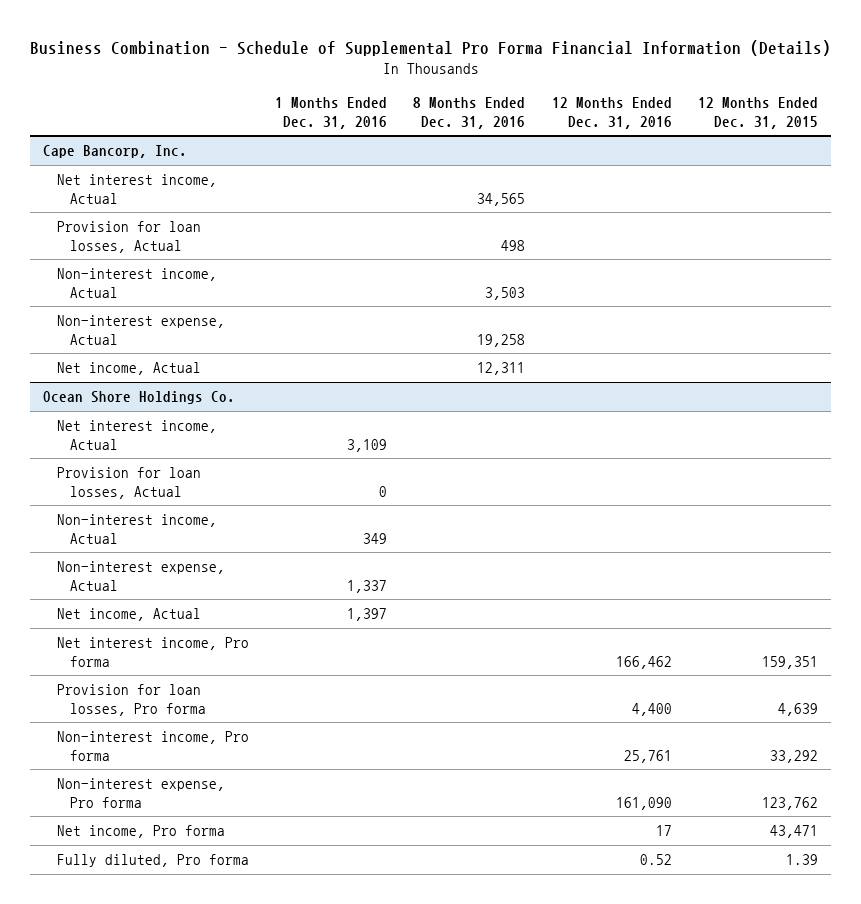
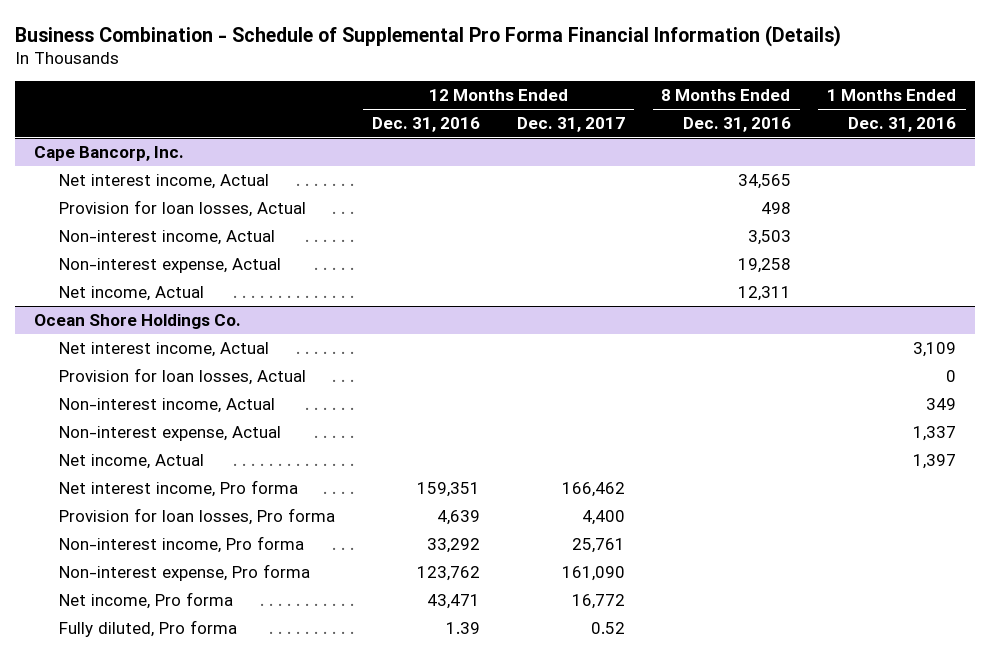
- | 1 Months Ended Dec. 31, 2016 | 8 Months Ended Dec. 31, 2016 | 12 Months Ended Dec. 31, 2016 | 12 Months Ended Dec. 31, 2015
+ | 12 Months Ended Dec. 31, 2016 | 12 Months Ended Dec. 31, 2017 | 8 Months Ended Dec. 31, 2016 | 1 Months Ended Dec. 31, 2016
@ Ocean Shore Holdings Co.
- Net interest income, Pro forma | | | 166,462 | 159,351
- Provision for loan losses, Pro forma | | | 4,400 | 4,639
- Non-interest income, Pro forma | | | 25,761 | 33,292
- Non-interest expense, Pro forma | | | 161,090 | 123,762
- Net income, Pro forma | | | 17 | 43,471
- Fully diluted, Pro forma | | | 0.52 | 1.39
+ Net interest income, Pro forma | 159,351 | 166,462 | |
+ Provision for loan losses, Pro forma | 4,639 | 4,400 | |
+ Non-interest income, Pro forma | 33,292 | 25,761 | |
+ Non-interest expense, Pro forma | 123,762 | 161,090 | |
+ Net income, Pro forma | 43,471 | 16,772 | |
+ Fully diluted, Pro forma | 1.39 | 0.52 | |

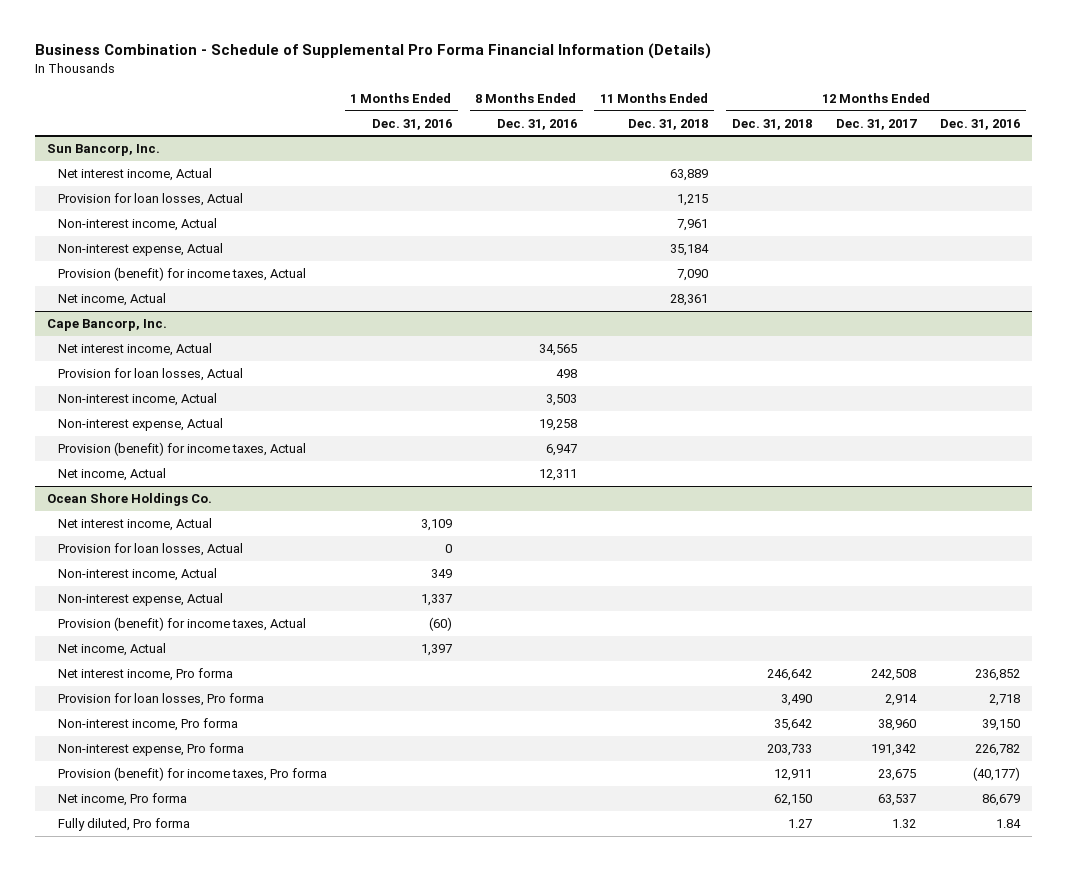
- | 12 Months Ended Dec. 31, 2016 | 12 Months Ended Dec. 31, 2017 | 8 Months Ended Dec. 31, 2016 | 1 Months Ended Dec. 31, 2016
+ | 1 Months Ended Dec. 31, 2016 | 8 Months Ended Dec. 31, 2016 | 11 Months Ended Dec. 31, 2018 | 12 Months Ended Dec. 31, 2018 | 12 Months Ended Dec. 31, 2017 | 12 Months Ended Dec. 31, 2016
+ Sun Bancorp, Inc.
+ Net interest income, Actual | | | 63,889 | | |
+ Provision for loan losses, Actual | | | 1,215 | | |
+ Non-interest income, Actual | | | 7,961 | | |
+ Non-interest expense, Actual | | | 35,184 | | |
+ Provision (benefit) for income taxes, Actual | | | 7,090 | | |
+ Net income, Actual | | | 28,361 | | |
@ Cape Bancorp, Inc.
+ Provision (benefit) for income taxes, Actual | | 6,947 | | | |
@ Ocean Shore Holdings Co.
+ Provision (benefit) for income taxes, Actual | (60) | | | | |
- Net interest income, Pro forma | 159,351 | 166,462 | |
- Provision for loan losses, Pro forma | 4,639 | 4,400 | |
- Non-interest income, Pro forma | 33,292 | 25,761 | |
- Non-interest expense, Pro forma | 123,762 | 161,090 | |
- Net income, Pro forma | 43,471 | 16,772 | |
- Fully diluted, Pro forma | 1.39 | 0.52 | |
+ Net interest income, Pro forma | | | | 246,642 | 242,508 | 236,852
+ Provision for loan losses, Pro forma | | | | 3,490 | 2,914 | 2,718
+ Non-interest income, Pro forma | | | | 35,642 | 38,960 | 39,150
+ Non-interest expense, Pro forma | | | | 203,733 | 191,342 | 226,782
+ Provision (benefit) for income taxes, Pro forma | | | | 12,911 | 23,675 | (40,177)
+ Net income, Pro forma | | | | 62,150 | 63,537 | 86,679
+ Fully diluted, Pro forma | | | | 1.27 | 1.32 | 1.84

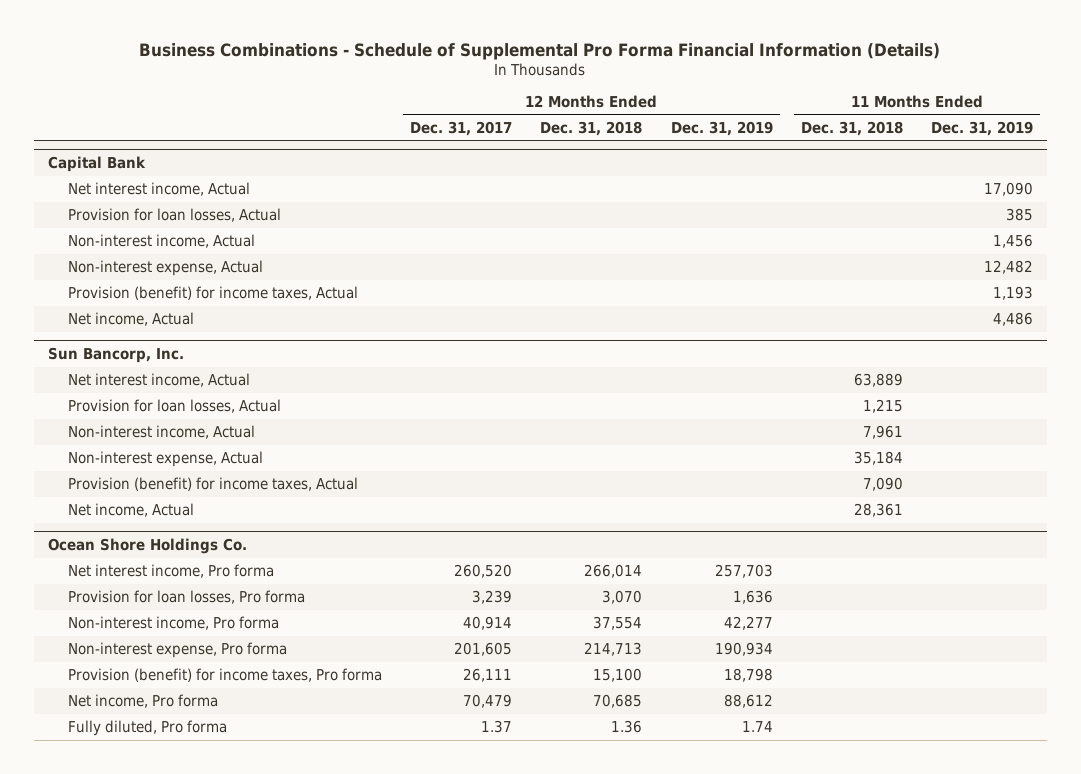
- Business Combination - Schedule of Supplemental Pro Forma Financial Information (Details)
+ Business Combinations - Schedule of Supplemental Pro Forma Financial Information (Details)
- | 1 Months Ended Dec. 31, 2016 | 8 Months Ended Dec. 31, 2016 | 11 Months Ended Dec. 31, 2018 | 12 Months Ended Dec. 31, 2018 | 12 Months Ended Dec. 31, 2017 | 12 Months Ended Dec. 31, 2016
+ | 12 Months Ended Dec. 31, 2017 | 12 Months Ended Dec. 31, 2018 | 12 Months Ended Dec. 31, 2019 | 11 Months Ended Dec. 31, 2018 | 11 Months Ended Dec. 31, 2019
+ Capital Bank
+ Net interest income, Actual | | | | | 17,090
+ Provision for loan losses, Actual | | | | | 385
+ Non-interest income, Actual | | | | | 1,456
+ Non-interest expense, Actual | | | | | 12,482
+ Provision (benefit) for income taxes, Actual | | | | | 1,193
+ Net income, Actual | | | | | 4,486
- Cape Bancorp, Inc.
- Net interest income, Actual | | 34,565 | | | |
- Provision for loan losses, Actual | | 498 | | | |
- Non-interest income, Actual | | 3,503 | | | |
- Non-interest expense, Actual | | 19,258 | | | |
- Provision (benefit) for income taxes, Actual | | 6,947 | | | |
- Net income, Actual | | 12,311 | | | |
@ Ocean Shore Holdings Co.
- Net interest income, Actual | 3,109 | | | | |
- Provision for loan losses, Actual | 0 | | | | |
- Non-interest income, Actual | 349 | | | | |
- Non-interest expense, Actual | 1,337 | | | | |
- Provision (benefit) for income taxes, Actual | (60) | | | | |
- Net income, Actual | 1,397 | | | | |
- Net interest income, Pro forma | | | | 246,642 | 242,508 | 236,852
- Provision for loan losses, Pro forma | | | | 3,490 | 2,914 | 2,718
- Non-interest income, Pro forma | | | | 35,642 | 38,960 | 39,150
- Non-interest expense, Pro forma | | | | 203,733 | 191,342 | 226,782
- Provision (benefit) for income taxes, Pro forma | | | | 12,911 | 23,675 | (40,177)
- Net income, Pro forma | | | | 62,150 | 63,537 | 86,679
- Fully diluted, Pro forma | | | | 1.27 | 1.32 | 1.84
+ Net interest income, Pro forma | 260,520 | 266,014 | 257,703 | |
+ Provision for loan losses, Pro forma | 3,239 | 3,070 | 1,636 | |
+ Non-interest income, Pro forma | 40,914 | 37,554 | 42,277 | |
+ Non-interest expense, Pro forma | 201,605 | 214,713 | 190,934 | |
+ Provision (benefit) for income taxes, Pro forma | 26,111 | 15,100 | 18,798 | |
+ Net income, Pro forma | 70,479 | 70,685 | 88,612 | |
+ Fully diluted, Pro forma | 1.37 | 1.36 | 1.74 | |

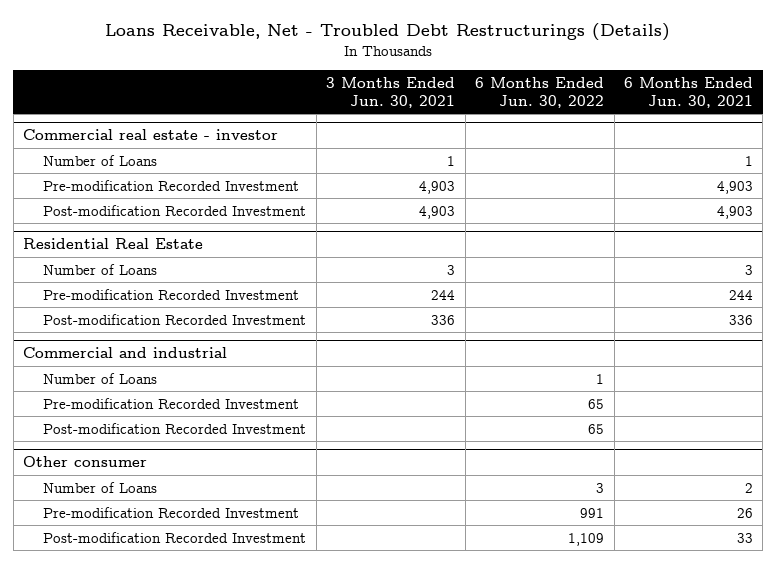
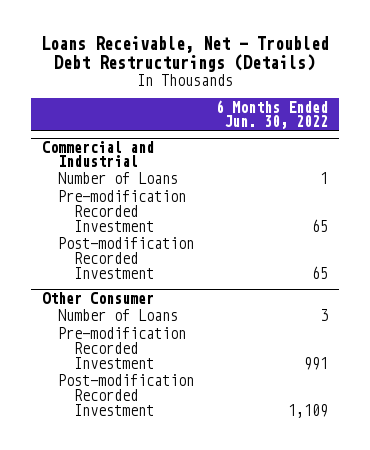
- | 3 Months Ended Jun. 30, 2021 | 6 Months Ended Jun. 30, 2022 | 6 Months Ended Jun. 30, 2021
+ | 6 Months Ended Jun. 30, 2022
- Commercial real estate - investor
- Number of Loans | 1 | | 1
- Pre-modification Recorded Investment | 4,903 | | 4,903
- Post-modification Recorded Investment | 4,903 | | 4,903
- Residential Real Estate
- Number of Loans | 3 | | 3
- Pre-modification Recorded Investment | 244 | | 244
- Post-modification Recorded Investment | 336 | | 336
- Commercial and industrial
+ Commercial and Industrial
- Other consumer
+ Other Consumer

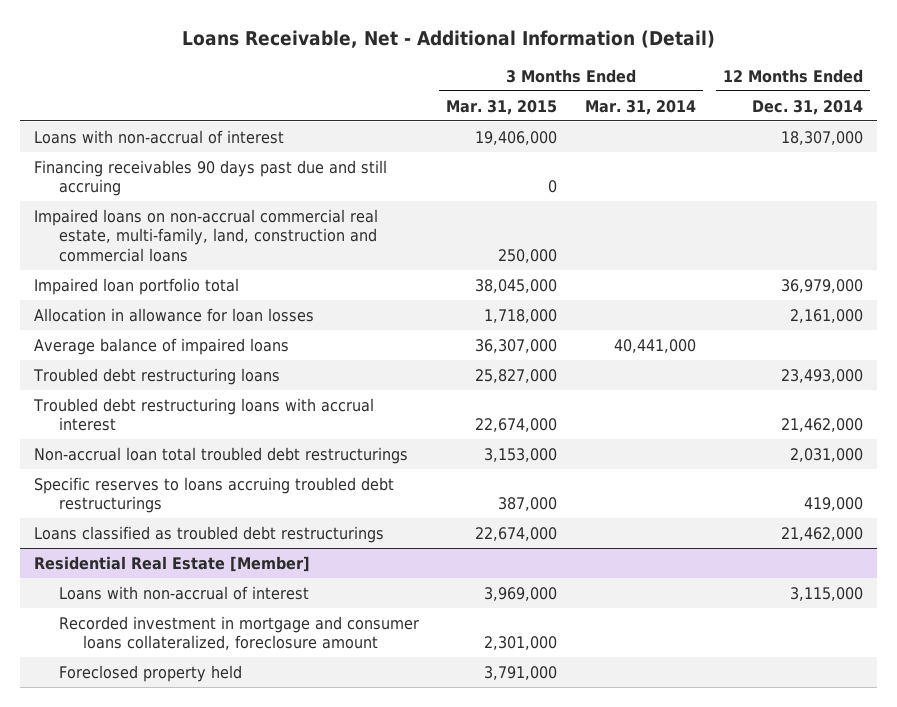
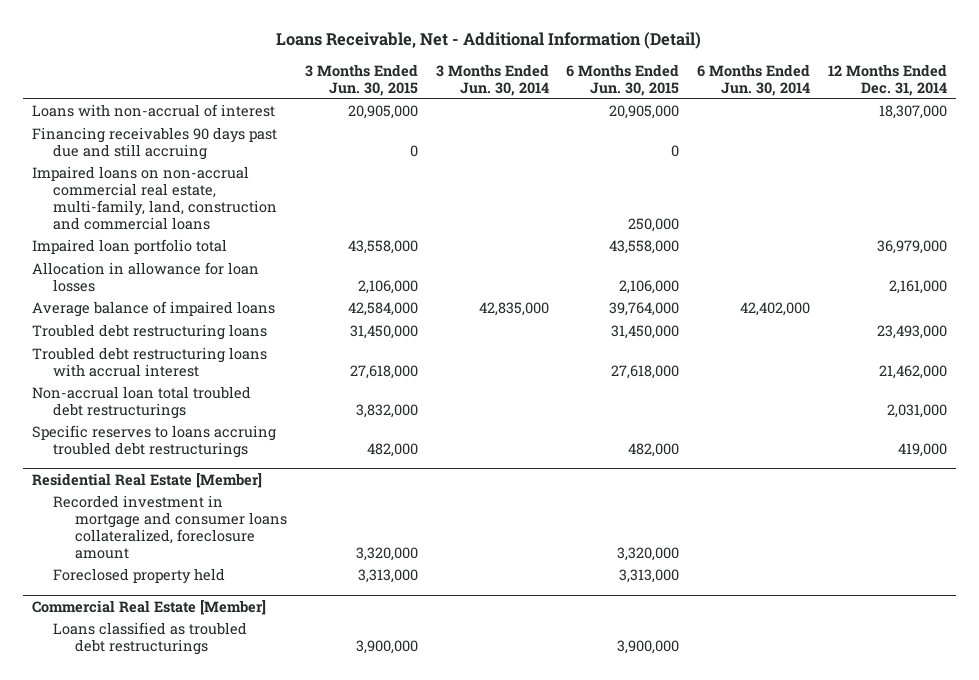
- | 3 Months Ended Mar. 31, 2015 | 3 Months Ended Mar. 31, 2014 | 12 Months Ended Dec. 31, 2014
+ | 3 Months Ended Jun. 30, 2015 | 3 Months Ended Jun. 30, 2014 | 6 Months Ended Jun. 30, 2015 | 6 Months Ended Jun. 30, 2014 | 12 Months Ended Dec. 31, 2014
- Loans classified as troubled debt restructurings | 22,674,000 | | 21,462,000
@ Residential Real Estate [Member]
- Loans with non-accrual of interest | 3,969,000 | | 3,115,000
+ Commercial Real Estate [Member]
+ Loans classified as troubled debt restructurings | 3,900,000 | | 3,900,000 | |

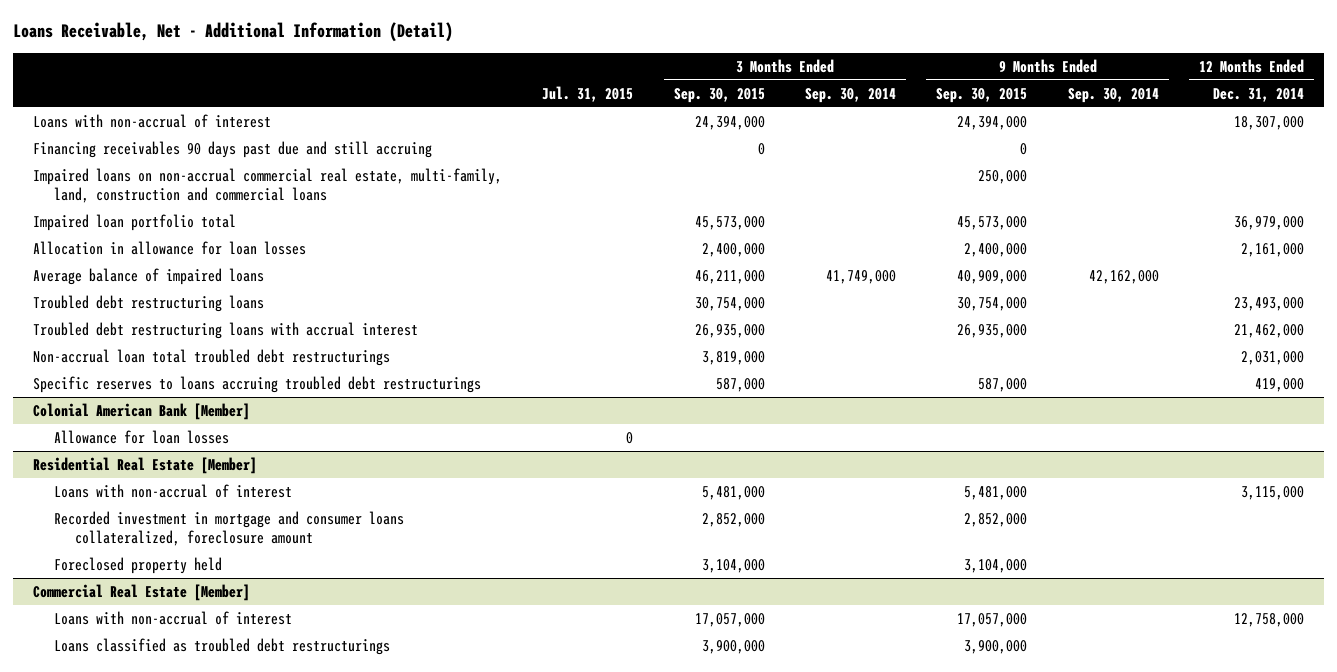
- | 3 Months Ended Jun. 30, 2015 | 3 Months Ended Jun. 30, 2014 | 6 Months Ended Jun. 30, 2015 | 6 Months Ended Jun. 30, 2014 | 12 Months Ended Dec. 31, 2014
+ | Jul. 31, 2015 | 3 Months Ended Sep. 30, 2015 | 3 Months Ended Sep. 30, 2014 | 9 Months Ended Sep. 30, 2015 | 9 Months Ended Sep. 30, 2014 | 12 Months Ended Dec. 31, 2014
+ Colonial American Bank [Member]
+ Allowance for loan losses | 0 | | | | |
@ Residential Real Estate [Member]
+ Loans with non-accrual of interest | | 5,481,000 | | 5,481,000 | | 3,115,000
@ Commercial Real Estate [Member]
+ Loans with non-accrual of interest | | 17,057,000 | | 17,057,000 | | 12,758,000

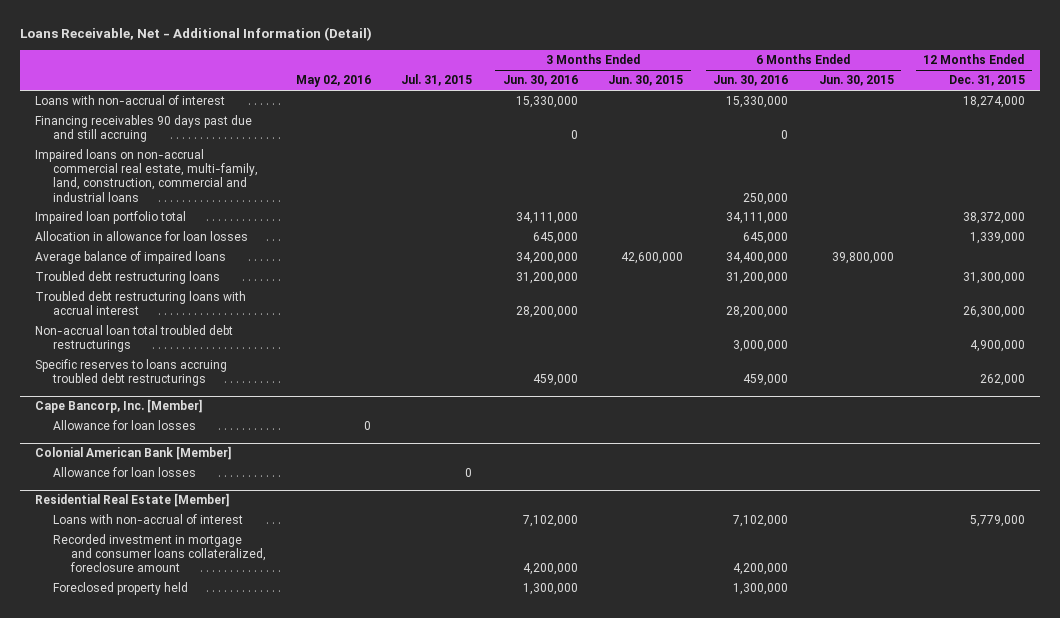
- | Jul. 31, 2015 | 3 Months Ended Sep. 30, 2015 | 3 Months Ended Sep. 30, 2014 | 9 Months Ended Sep. 30, 2015 | 9 Months Ended Sep. 30, 2014 | 12 Months Ended Dec. 31, 2014
+ | May 02, 2016 | Jul. 31, 2015 | 3 Months Ended Jun. 30, 2016 | 3 Months Ended Jun. 30, 2015 | 6 Months Ended Jun. 30, 2016 | 6 Months Ended Jun. 30, 2015 | 12 Months Ended Dec. 31, 2015
- Impaired loans on non-accrual commercial real estate, multi-family, land, construction and commercial loans | | | | 250,000 | |
+ Impaired loans on non-accrual commercial real estate, multi-family, land, construction, commercial and industrial loans | | | | | 250,000 | |
+ Cape Bancorp, Inc. [Member]
+ Allowance for loan losses | 0 | | | | | |
- Commercial Real Estate [Member]
- Loans with non-accrual of interest | | 17,057,000 | | 17,057,000 | | 12,758,000
- Loans classified as troubled debt restructurings | | 3,900,000 | | 3,900,000 | |

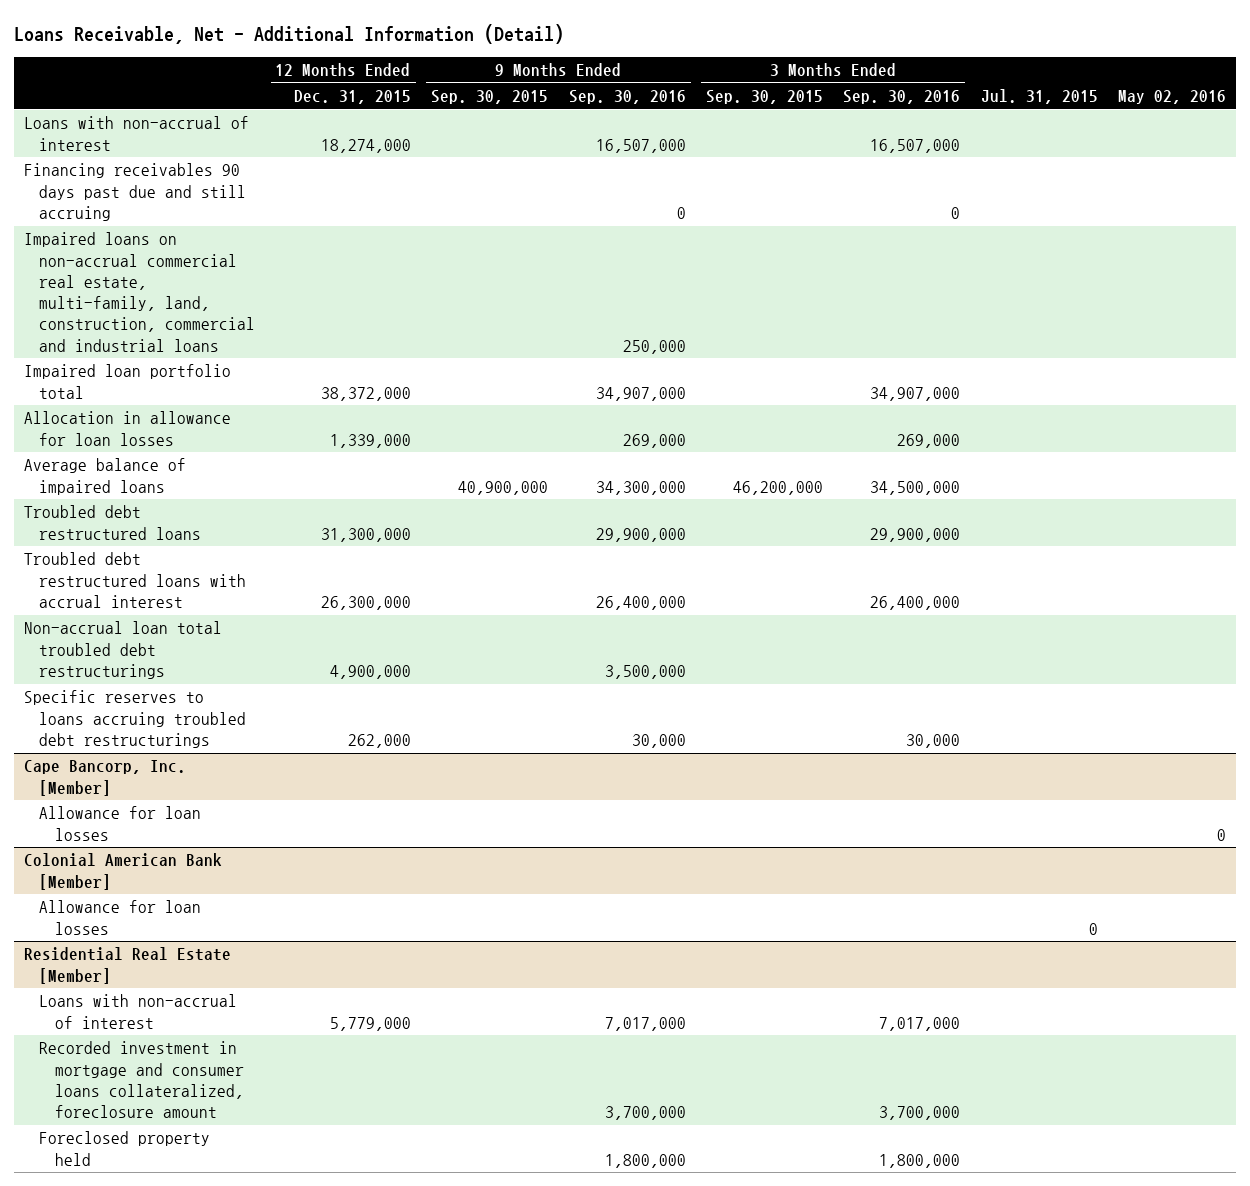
- | May 02, 2016 | Jul. 31, 2015 | 3 Months Ended Jun. 30, 2016 | 3 Months Ended Jun. 30, 2015 | 6 Months Ended Jun. 30, 2016 | 6 Months Ended Jun. 30, 2015 | 12 Months Ended Dec. 31, 2015
+ | 12 Months Ended Dec. 31, 2015 | 9 Months Ended Sep. 30, 2015 | 9 Months Ended Sep. 30, 2016 | 3 Months Ended Sep. 30, 2015 | 3 Months Ended Sep. 30, 2016 | Jul. 31, 2015 | May 02, 2016
- Troubled debt restructuring loans | | | 31,200,000 | | 31,200,000 | | 31,300,000
- Troubled debt restructuring loans with accrual interest | | | 28,200,000 | | 28,200,000 | | 26,300,000
+ Troubled debt restructured loans | 31,300,000 | | 29,900,000 | | 29,900,000 | |
+ Troubled debt restructured loans with accrual interest | 26,300,000 | | 26,400,000 | | 26,400,000 | |

